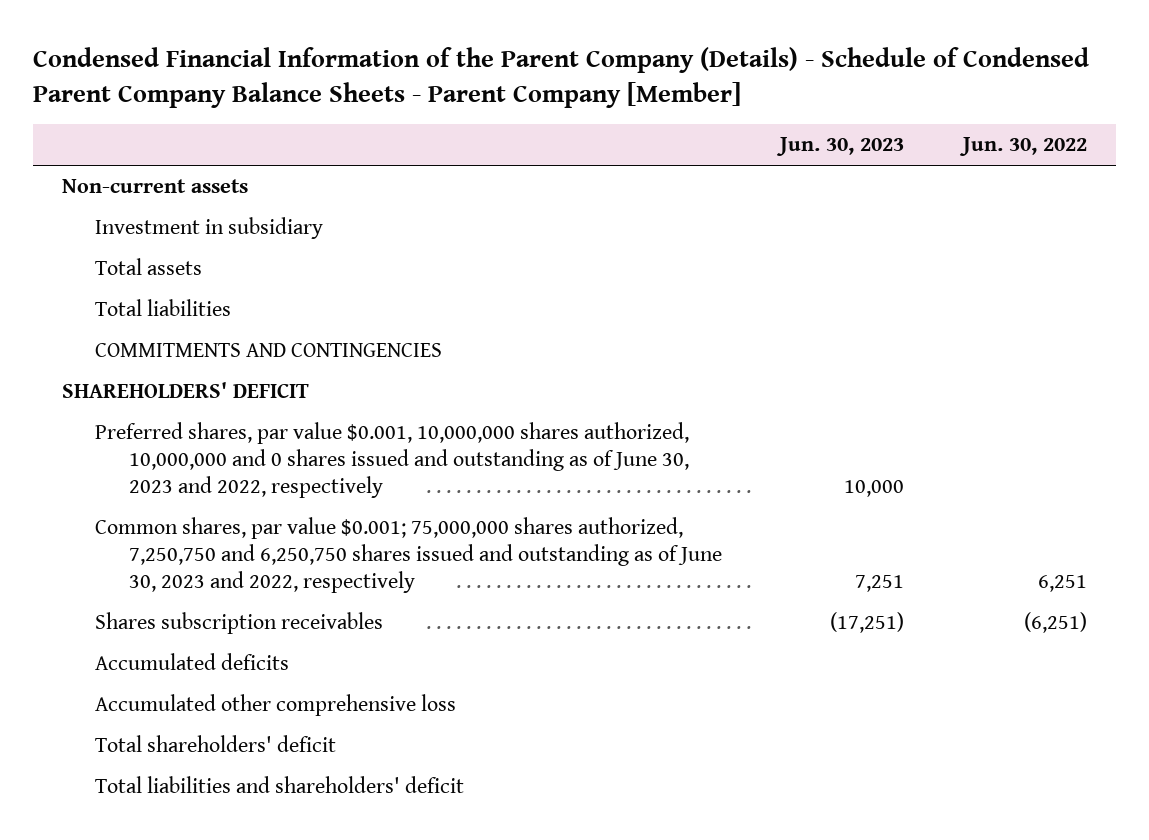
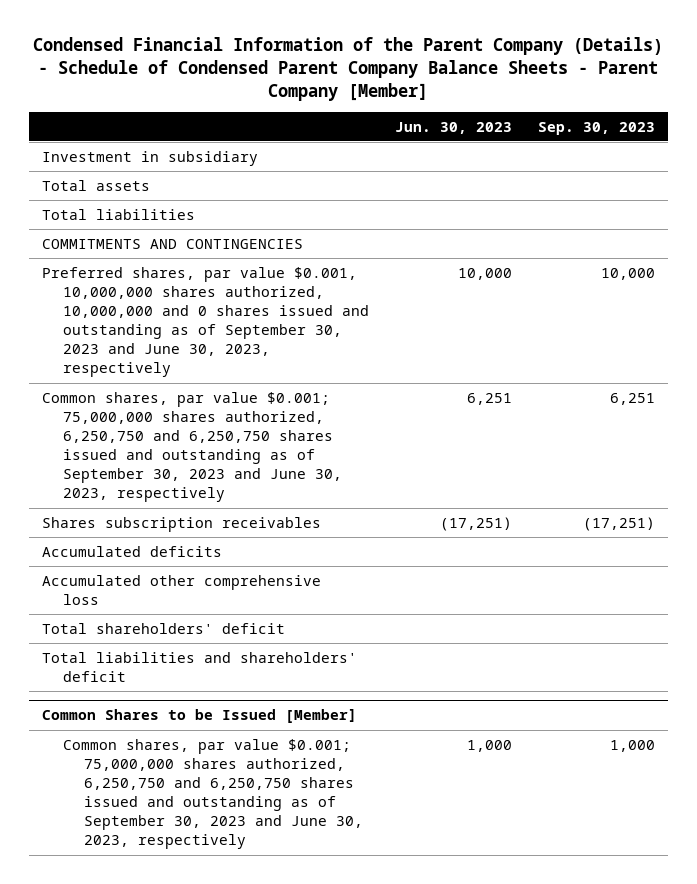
- | Jun. 30, 2023 | Jun. 30, 2022
+ | Jun. 30, 2023 | Sep. 30, 2023
- Non-current assets
- SHAREHOLDERS' DEFICIT
- Preferred shares, par value $0.001, 10,000,000 shares authorized, 10,000,000 and 0 shares issued and outstanding as of June 30, 2023 and 2022, respectively | 10,000 |
- Common shares, par value $0.001; 75,000,000 shares authorized, 7,250,750 and 6,250,750 shares issued and outstanding as of June 30, 2023 and 2022, respectively | 7,251 | 6,251
+ Preferred shares, par value $0.001, 10,000,000 shares authorized, 10,000,000 and 0 shares issued and outstanding as of September 30, 2023 and June 30, 2023, respectively | 10,000 | 10,000
+ Common shares, par value $0.001; 75,000,000 shares authorized, 6,250,750 and 6,250,750 shares issued and outstanding as of September 30, 2023 and June 30, 2023, respectively | 6,251 | 6,251
+ Common Shares to be Issued [Member]
+ Common shares, par value $0.001; 75,000,000 shares authorized, 6,250,750 and 6,250,750 shares issued and outstanding as of September 30, 2023 and June 30, 2023, respectively | 1,000 | 1,000

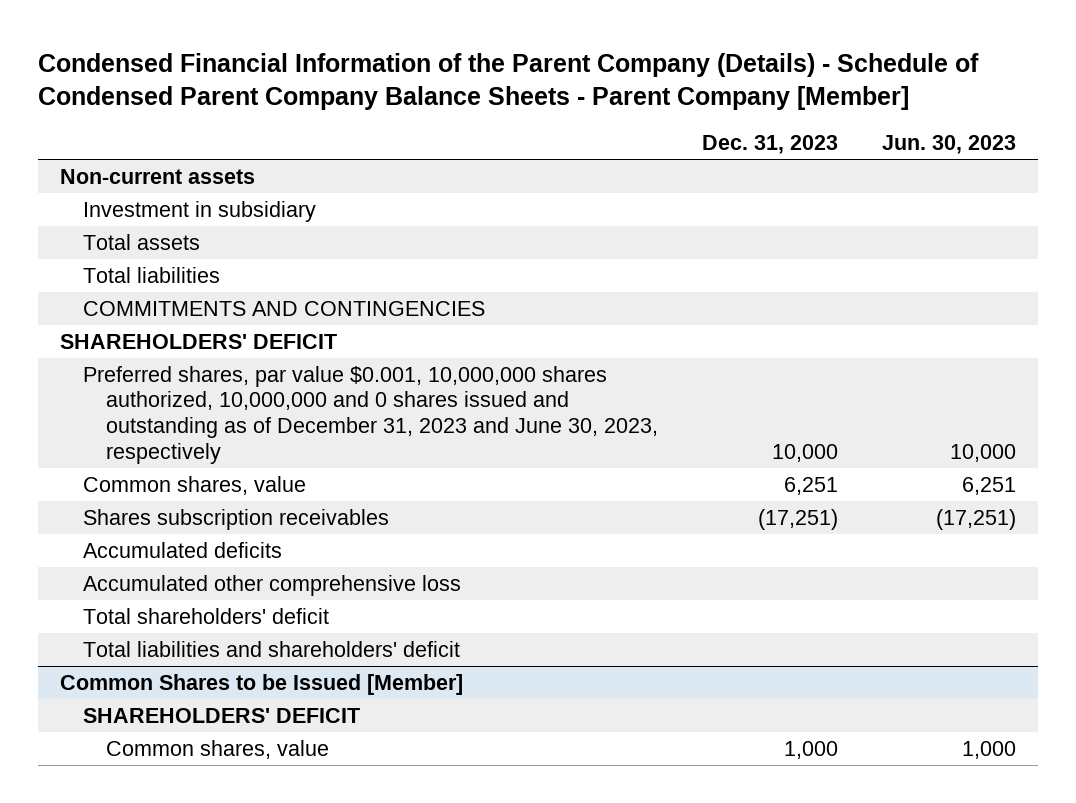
- | Jun. 30, 2023 | Sep. 30, 2023
+ | Dec. 31, 2023 | Jun. 30, 2023
+ Non-current assets
- Preferred shares, par value $0.001, 10,000,000 shares authorized, 10,000,000 and 0 shares issued and outstanding as of September 30, 2023 and June 30, 2023, respectively | 10,000 | 10,000
- Common shares, par value $0.001; 75,000,000 shares authorized, 6,250,750 and 6,250,750 shares issued and outstanding as of September 30, 2023 and June 30, 2023, respectively | 6,251 | 6,251
+ SHAREHOLDERS' DEFICIT
+ Preferred shares, par value $0.001, 10,000,000 shares authorized, 10,000,000 and 0 shares issued and outstanding as of December 31, 2023 and June 30, 2023, respectively | 10,000 | 10,000
+ Common shares, value | 6,251 | 6,251
@ Common Shares to be Issued [Member]
- Common shares, par value $0.001; 75,000,000 shares authorized, 6,250,750 and 6,250,750 shares issued and outstanding as of September 30, 2023 and June 30, 2023, respectively | 1,000 | 1,000
+ SHAREHOLDERS' DEFICIT
+ Common shares, value | 1,000 | 1,000

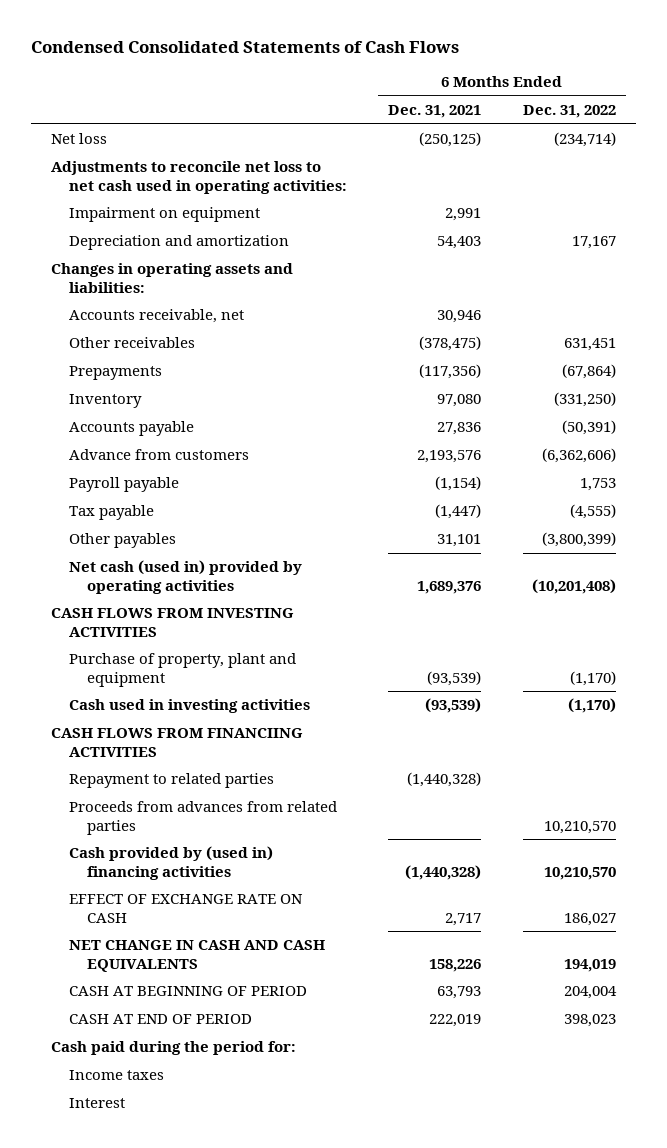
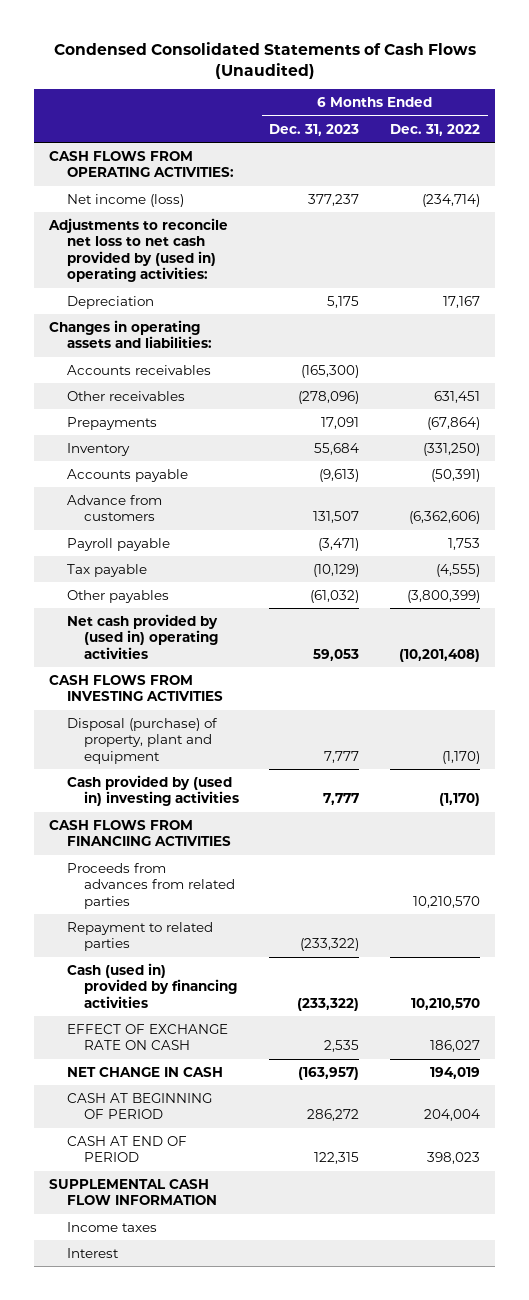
- Condensed Consolidated Statements of Cash Flows
+ Condensed Consolidated Statements of Cash Flows (Unaudited)
- | 6 Months Ended Dec. 31, 2021 | 6 Months Ended Dec. 31, 2022
+ | 6 Months Ended Dec. 31, 2023 | 6 Months Ended Dec. 31, 2022
- Net loss | (250,125) | (234,714)
- Adjustments to reconcile net loss to net cash used in operating activities:
- Impairment on equipment | 2,991 |
- Depreciation and amortization | 54,403 | 17,167
+ CASH FLOWS FROM OPERATING ACTIVITIES:
+ Net income (loss) | 377,237 | (234,714)
+ Adjustments to reconcile net loss to net cash provided by (used in) operating activities:
+ Depreciation | 5,175 | 17,167
- Accounts receivable, net | 30,946 |
+ Accounts receivables | (165,300) |
- Net cash (used in) provided by operating activities | 1,689,376 | (10,201,408)
+ Net cash provided by (used in) operating activities | 59,053 | (10,201,408)
- Purchase of property, plant and equipment | (93,539) | (1,170)
- Cash used in investing activities | (93,539) | (1,170)
+ Disposal (purchase) of property, plant and equipment | 7,777 | (1,170)
+ Cash provided by (used in) investing activities | 7,777 | (1,170)
- Cash provided by (used in) financing activities | (1,440,328) | 10,210,570
moved down: Repayment to related parties | (233,322) |
+ Cash (used in) provided by financing activities | (233,322) | 10,210,570
- NET CHANGE IN CASH AND CASH EQUIVALENTS | 158,226 | 194,019
+ NET CHANGE IN CASH | (163,957) | 194,019
- Cash paid during the period for:
+ SUPPLEMENTAL CASH FLOW INFORMATION

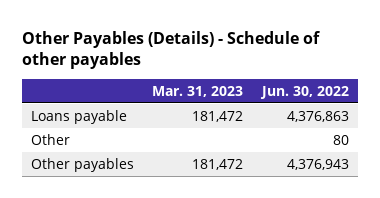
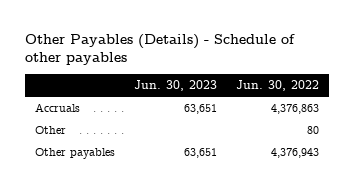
- | Mar. 31, 2023 | Jun. 30, 2022
+ | Jun. 30, 2023 | Jun. 30, 2022
- Loans payable | 181,472 | 4,376,863
+ Accruals | 63,651 | 4,376,863

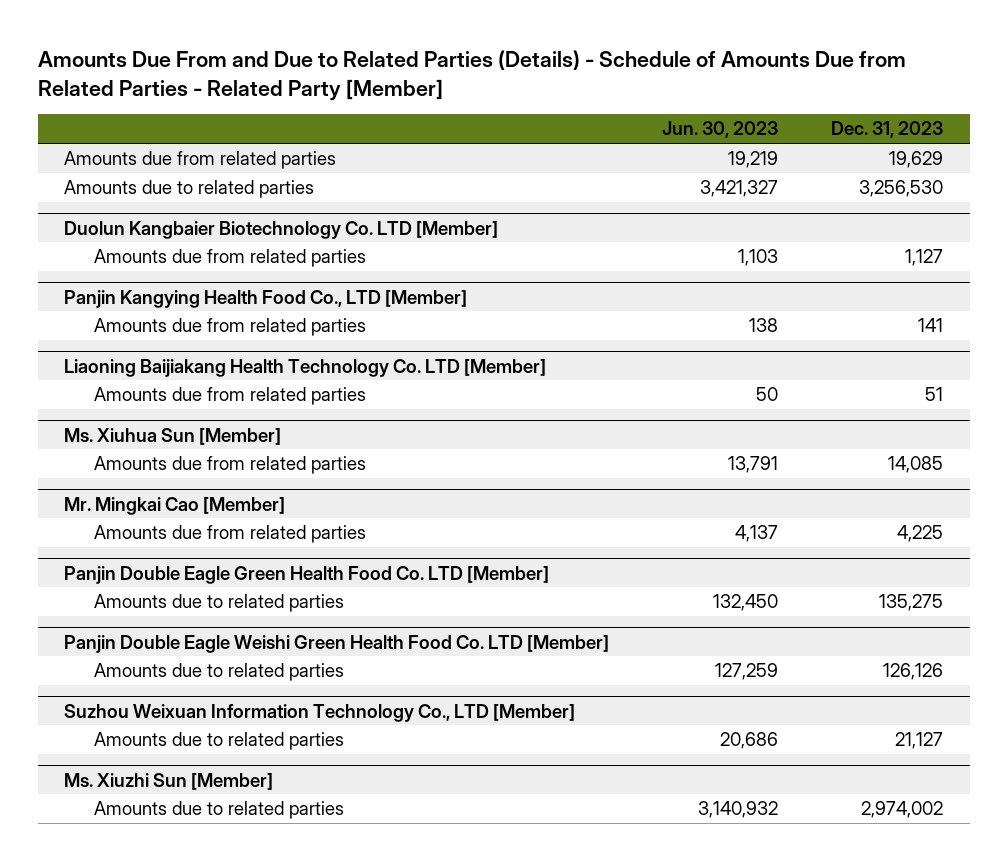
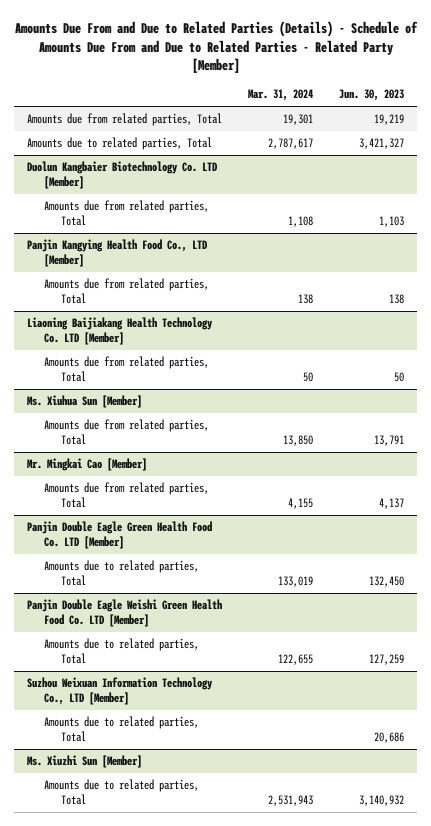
- Amounts Due From and Due to Related Parties (Details) - Schedule of Amounts Due from Related Parties - Related Party [Member]
+ Amounts Due From and Due to Related Parties (Details) - Schedule of Amounts Due From and Due to Related Parties - Related Party [Member]
- | Jun. 30, 2023 | Dec. 31, 2023
+ | Mar. 31, 2024 | Jun. 30, 2023
- Amounts due from related parties | 19,219 | 19,629
- Amounts due to related parties | 3,421,327 | 3,256,530
+ Amounts due from related parties, Total | 19,301 | 19,219
+ Amounts due to related parties, Total | 2,787,617 | 3,421,327
@ Duolun Kangbaier Biotechnology Co. LTD [Member]
- Amounts due from related parties | 1,103 | 1,127
+ Amounts due from related parties, Total | 1,108 | 1,103
@ Panjin Kangying Health Food Co., LTD [Member]
- Amounts due from related parties | 138 | 141
+ Amounts due from related parties, Total | 138 | 138
@ Liaoning Baijiakang Health Technology Co. LTD [Member]
- Amounts due from related parties | 50 | 51
+ Amounts due from related parties, Total | 50 | 50
@ Ms. Xiuhua Sun [Member]
- Amounts due from related parties | 13,791 | 14,085
+ Amounts due from related parties, Total | 13,850 | 13,791
@ Mr. Mingkai Cao [Member]
- Amounts due from related parties | 4,137 | 4,225
+ Amounts due from related parties, Total | 4,155 | 4,137
@ Panjin Double Eagle Green Health Food Co. LTD [Member]
- Amounts due to related parties | 132,450 | 135,275
+ Amounts due to related parties, Total | 133,019 | 132,450
@ Panjin Double Eagle Weishi Green Health Food Co. LTD [Member]
- Amounts due to related parties | 127,259 | 126,126
+ Amounts due to related parties, Total | 122,655 | 127,259
@ Suzhou Weixuan Information Technology Co., LTD [Member]
- Amounts due to related parties | 20,686 | 21,127
+ Amounts due to related parties, Total | | 20,686
@ Ms. Xiuzhi Sun [Member]
- Amounts due to related parties | 3,140,932 | 2,974,002
+ Amounts due to related parties, Total | 2,531,943 | 3,140,932

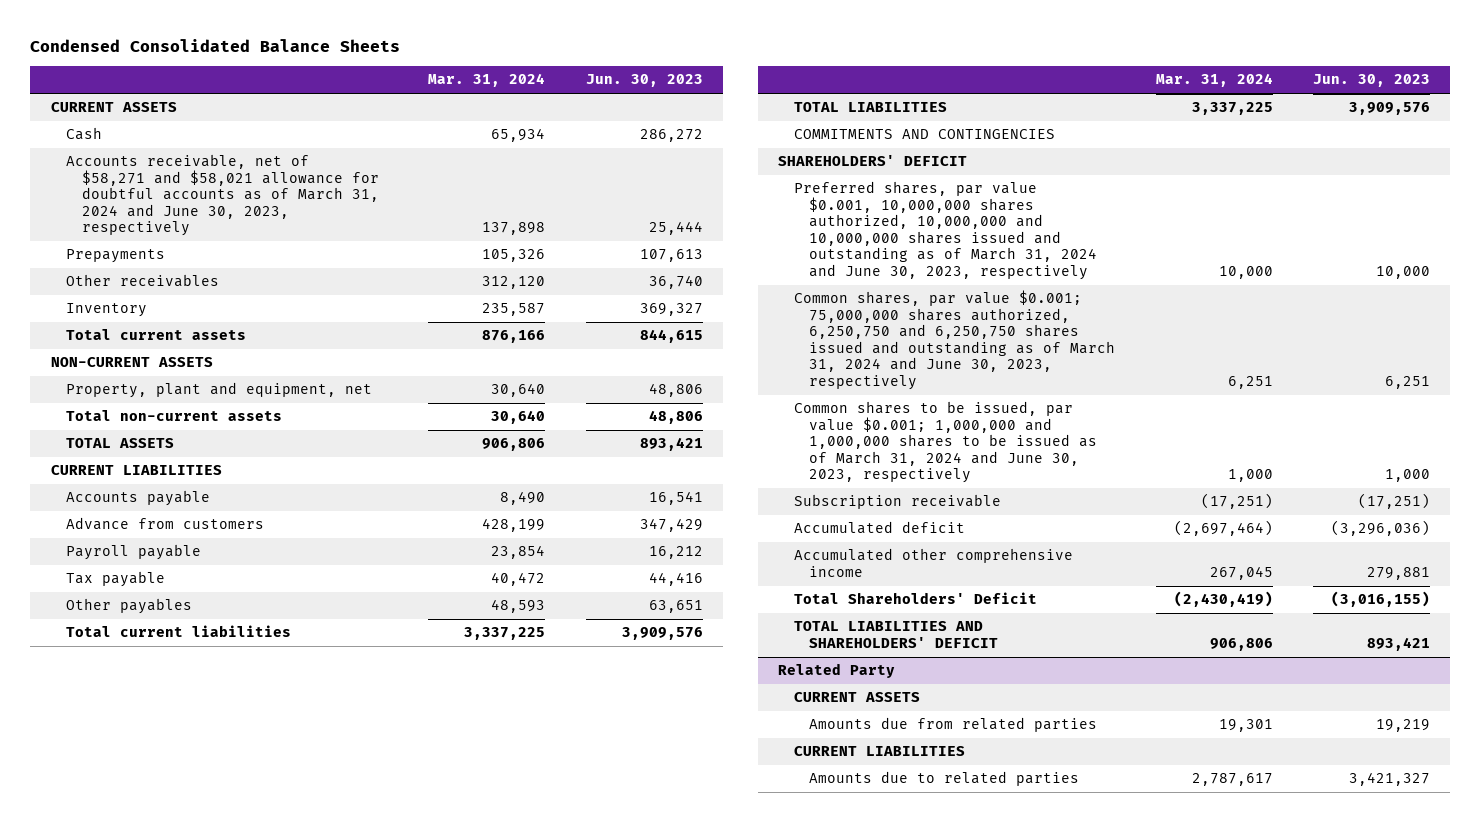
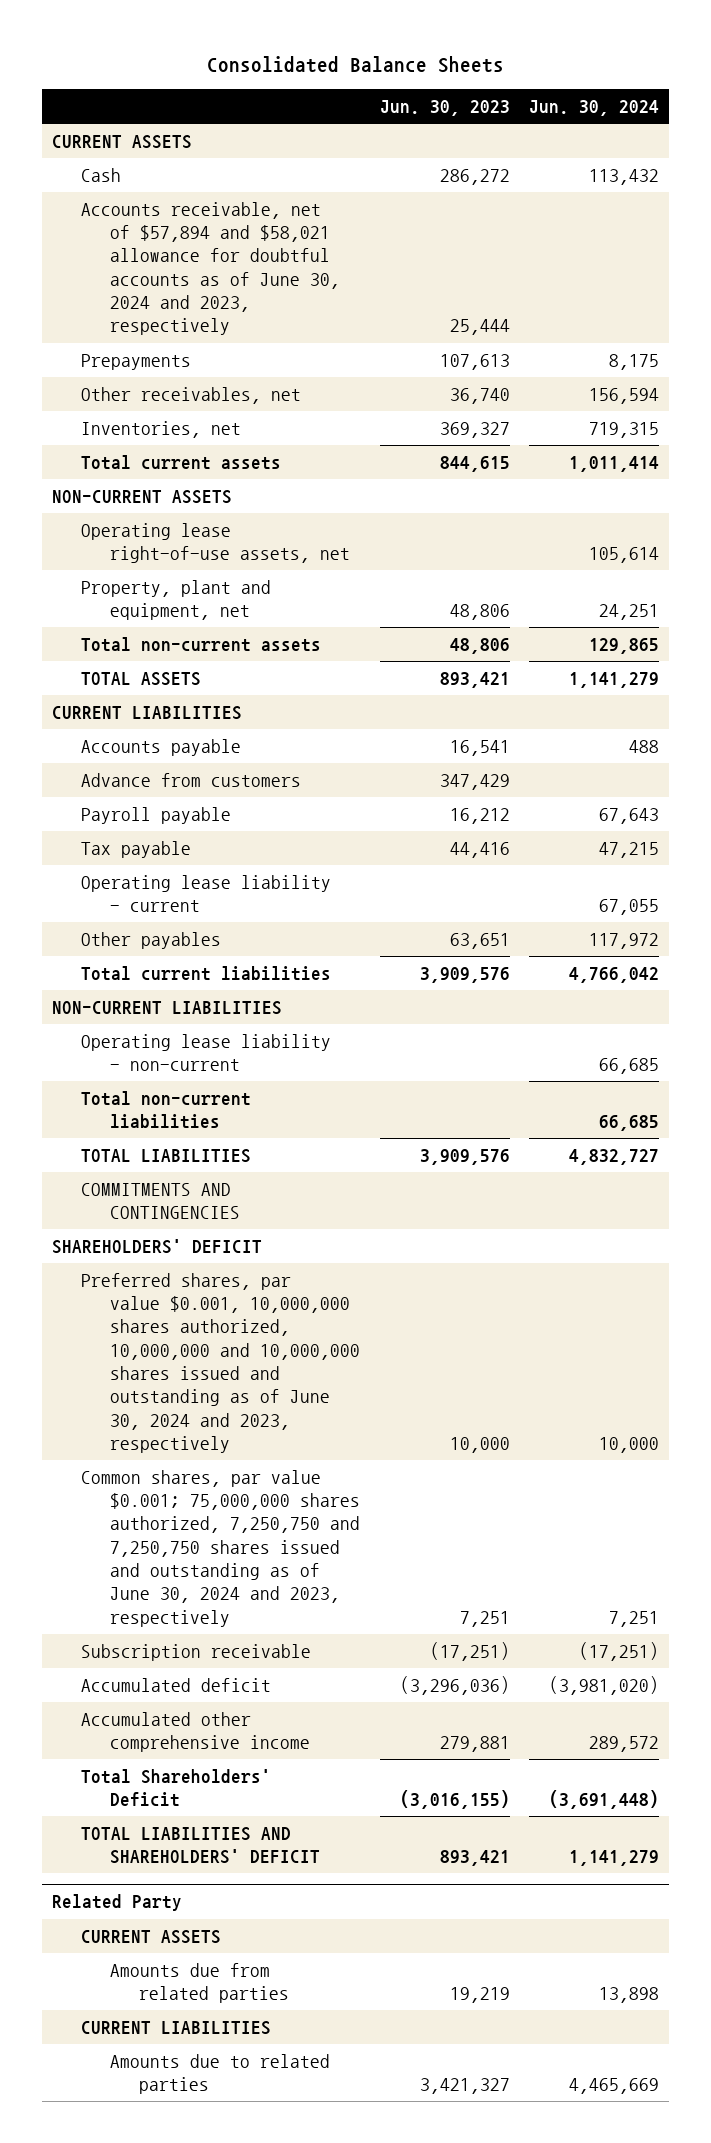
- Condensed Consolidated Balance Sheets
+ Consolidated Balance Sheets
- | Mar. 31, 2024 | Jun. 30, 2023
+ | Jun. 30, 2023 | Jun. 30, 2024
- Accounts receivable, net of $58,271 and $58,021 allowance for doubtful accounts as of March 31, 2024 and June 30, 2023, respectively | 137,898 | 25,444
+ Accounts receivable, net of $57,894 and $58,021 allowance for doubtful accounts as of June 30, 2024 and 2023, respectively | 25,444 |
- Other receivables | 312,120 | 36,740
- Inventory | 235,587 | 369,327
+ Other receivables, net | 36,740 | 156,594
+ Inventories, net | 369,327 | 719,315
+ Operating lease right-of-use assets, net | | 105,614
+ Operating lease liability - current | | 67,055
+ NON-CURRENT LIABILITIES
+ Operating lease liability - non-current | | 66,685
+ Total non-current liabilities | | 66,685
- Preferred shares, par value $0.001, 10,000,000 shares authorized, 10,000,000 and 10,000,000 shares issued and outstanding as of March 31, 2024 and June 30, 2023, respectively | 10,000 | 10,000
- Common shares, par value $0.001; 75,000,000 shares authorized, 6,250,750 and 6,250,750 shares issued and outstanding as of March 31, 2024 and June 30, 2023, respectively | 6,251 | 6,251
- Common shares to be issued, par value $0.001; 1,000,000 and 1,000,000 shares to be issued as of March 31, 2024 and June 30, 2023, respectively | 1,000 | 1,000
+ Preferred shares, par value $0.001, 10,000,000 shares authorized, 10,000,000 and 10,000,000 shares issued and outstanding as of June 30, 2024 and 2023, respectively | 10,000 | 10,000
+ Common shares, par value $0.001; 75,000,000 shares authorized, 7,250,750 and 7,250,750 shares issued and outstanding as of June 30, 2024 and 2023, respectively | 7,251 | 7,251

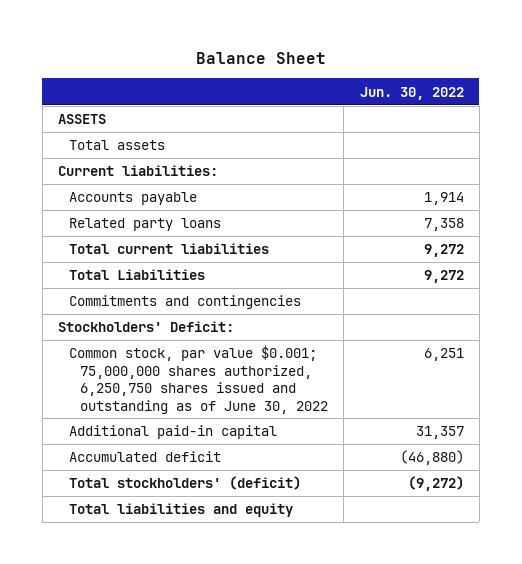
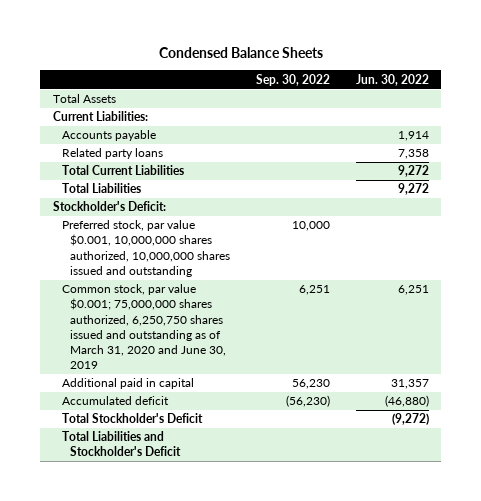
- Balance Sheet
+ Condensed Balance Sheets
- | Jun. 30, 2022
+ | Sep. 30, 2022 | Jun. 30, 2022
- ASSETS
- Total assets
- Current liabilities:
+ Total Assets
+ Current Liabilities:
- Total current liabilities | 9,272
+ Total Current Liabilities | | 9,272
- Commitments and contingencies
- Stockholders' Deficit:
- Common stock, par value $0.001; 75,000,000 shares authorized, 6,250,750 shares issued and outstanding as of June 30, 2022 | 6,251
- Additional paid-in capital | 31,357
+ Stockholder's Deficit:
+ Preferred stock, par value $0.001, 10,000,000 shares authorized, 10,000,000 shares issued and outstanding | 10,000 |
+ Common stock, par value $0.001; 75,000,000 shares authorized, 6,250,750 shares issued and outstanding as of March 31, 2020 and June 30, 2019 | 6,251 | 6,251
+ Additional paid in capital | 56,230 | 31,357
- Total stockholders' (deficit) | (9,272)
- Total liabilities and equity
+ Total Stockholder's Deficit | | (9,272)
+ Total Liabilities and Stockholder's Deficit

